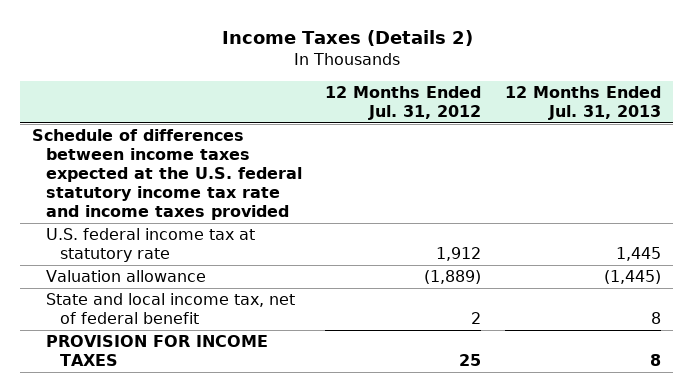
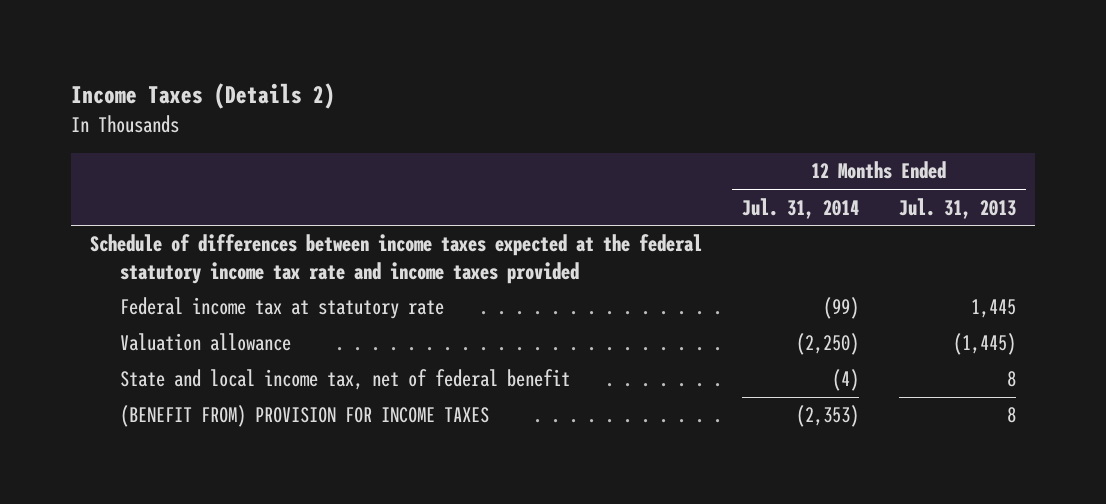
- | 12 Months Ended Jul. 31, 2012 | 12 Months Ended Jul. 31, 2013
+ | 12 Months Ended Jul. 31, 2014 | 12 Months Ended Jul. 31, 2013
- Schedule of differences between income taxes expected at the U.S. federal statutory income tax rate and income taxes provided
- U.S. federal income tax at statutory rate | 1,912 | 1,445
+ Schedule of differences between income taxes expected at the federal statutory income tax rate and income taxes provided
+ Federal income tax at statutory rate | (99) | 1,445
- PROVISION FOR INCOME TAXES | 25 | 8
+ (BENEFIT FROM) PROVISION FOR INCOME TAXES | (2,353) | 8

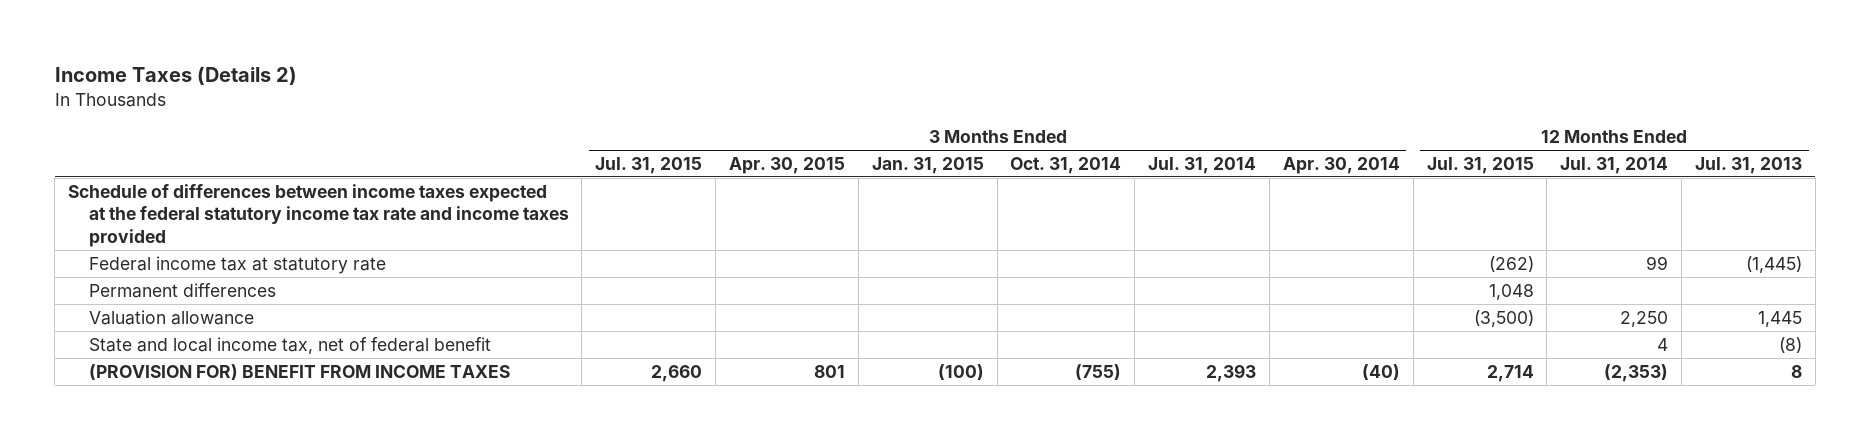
- | 12 Months Ended Jul. 31, 2014 | 12 Months Ended Jul. 31, 2013
+ | 3 Months Ended Jul. 31, 2015 | 3 Months Ended Apr. 30, 2015 | 3 Months Ended Jan. 31, 2015 | 3 Months Ended Oct. 31, 2014 | 3 Months Ended Jul. 31, 2014 | 3 Months Ended Apr. 30, 2014 | 12 Months Ended Jul. 31, 2015 | 12 Months Ended Jul. 31, 2014 | 12 Months Ended Jul. 31, 2013
- Federal income tax at statutory rate | (99) | 1,445
- Valuation allowance | (2,250) | (1,445)
- State and local income tax, net of federal benefit | (4) | 8
- (BENEFIT FROM) PROVISION FOR INCOME TAXES | (2,353) | 8
+ Federal income tax at statutory rate | | | | | | | (262) | 99 | (1,445)
+ Permanent differences | | | | | | | 1,048 | |
+ Valuation allowance | | | | | | | (3,500) | 2,250 | 1,445
+ State and local income tax, net of federal benefit | | | | | | | | 4 | (8)
+ (PROVISION FOR) BENEFIT FROM INCOME TAXES | 2,660 | 801 | (100) | (755) | 2,393 | (40) | 2,714 | (2,353) | 8

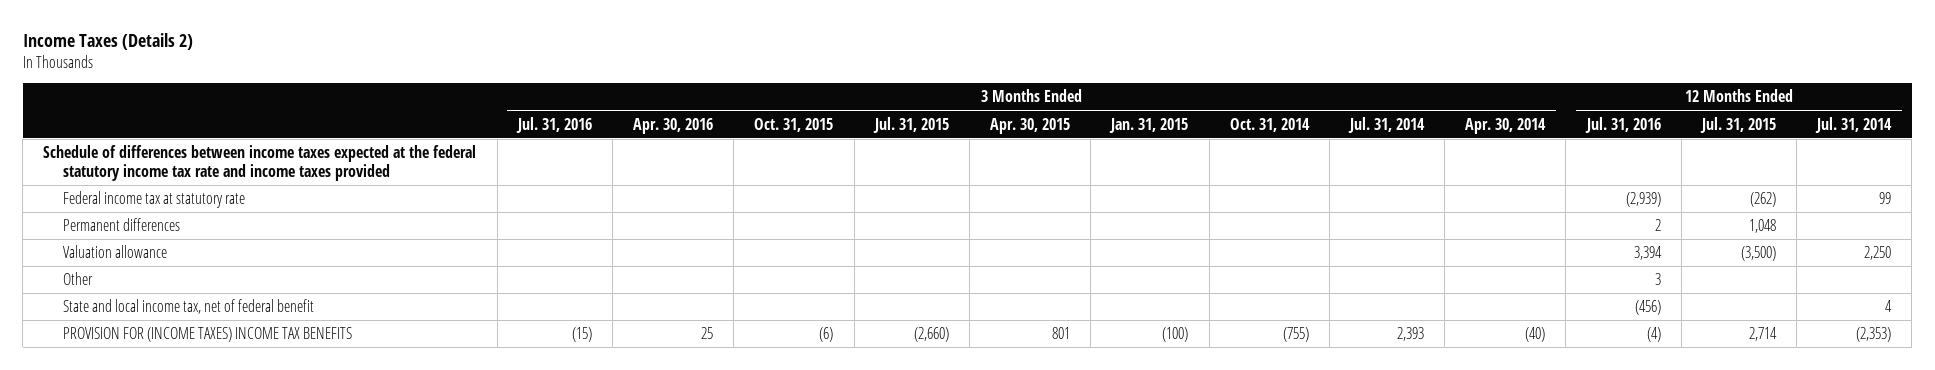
- | 3 Months Ended Jul. 31, 2015 | 3 Months Ended Apr. 30, 2015 | 3 Months Ended Jan. 31, 2015 | 3 Months Ended Oct. 31, 2014 | 3 Months Ended Jul. 31, 2014 | 3 Months Ended Apr. 30, 2014 | 12 Months Ended Jul. 31, 2015 | 12 Months Ended Jul. 31, 2014 | 12 Months Ended Jul. 31, 2013
+ | 3 Months Ended Jul. 31, 2016 | 3 Months Ended Apr. 30, 2016 | 3 Months Ended Oct. 31, 2015 | 3 Months Ended Jul. 31, 2015 | 3 Months Ended Apr. 30, 2015 | 3 Months Ended Jan. 31, 2015 | 3 Months Ended Oct. 31, 2014 | 3 Months Ended Jul. 31, 2014 | 3 Months Ended Apr. 30, 2014 | 12 Months Ended Jul. 31, 2016 | 12 Months Ended Jul. 31, 2015 | 12 Months Ended Jul. 31, 2014
+ Other | | | | | | | | | | 3 | |
- (PROVISION FOR) BENEFIT FROM INCOME TAXES | 2,660 | 801 | (100) | (755) | 2,393 | (40) | 2,714 | (2,353) | 8
+ PROVISION FOR (INCOME TAXES) INCOME TAX BENEFITS | (15) | 25 | (6) | (2,660) | 801 | (100) | (755) | 2,393 | (40) | (4) | 2,714 | (2,353)

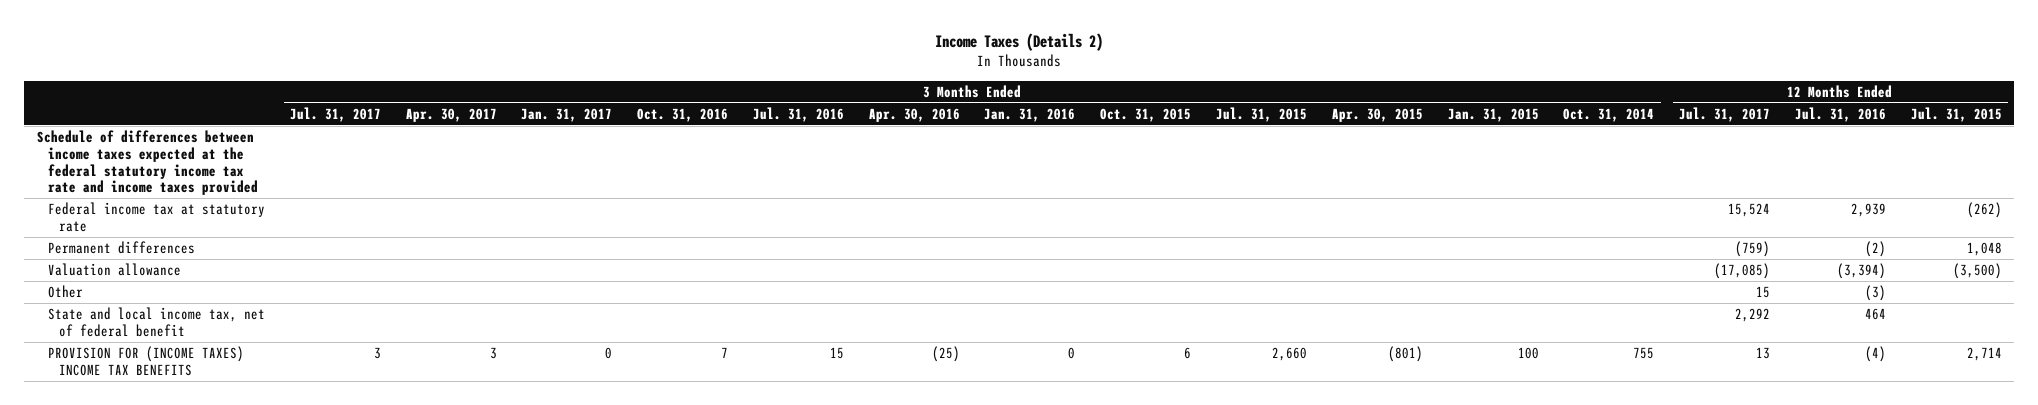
- | 3 Months Ended Jul. 31, 2016 | 3 Months Ended Apr. 30, 2016 | 3 Months Ended Oct. 31, 2015 | 3 Months Ended Jul. 31, 2015 | 3 Months Ended Apr. 30, 2015 | 3 Months Ended Jan. 31, 2015 | 3 Months Ended Oct. 31, 2014 | 3 Months Ended Jul. 31, 2014 | 3 Months Ended Apr. 30, 2014 | 12 Months Ended Jul. 31, 2016 | 12 Months Ended Jul. 31, 2015 | 12 Months Ended Jul. 31, 2014
+ | 3 Months Ended Jul. 31, 2017 | 3 Months Ended Apr. 30, 2017 | 3 Months Ended Jan. 31, 2017 | 3 Months Ended Oct. 31, 2016 | 3 Months Ended Jul. 31, 2016 | 3 Months Ended Apr. 30, 2016 | 3 Months Ended Jan. 31, 2016 | 3 Months Ended Oct. 31, 2015 | 3 Months Ended Jul. 31, 2015 | 3 Months Ended Apr. 30, 2015 | 3 Months Ended Jan. 31, 2015 | 3 Months Ended Oct. 31, 2014 | 12 Months Ended Jul. 31, 2017 | 12 Months Ended Jul. 31, 2016 | 12 Months Ended Jul. 31, 2015
- Federal income tax at statutory rate | | | | | | | | | | (2,939) | (262) | 99
- Permanent differences | | | | | | | | | | 2 | 1,048 |
- Valuation allowance | | | | | | | | | | 3,394 | (3,500) | 2,250
- Other | | | | | | | | | | 3 | |
- State and local income tax, net of federal benefit | | | | | | | | | | (456) | | 4
- PROVISION FOR (INCOME TAXES) INCOME TAX BENEFITS | (15) | 25 | (6) | (2,660) | 801 | (100) | (755) | 2,393 | (40) | (4) | 2,714 | (2,353)
+ Federal income tax at statutory rate | | | | | | | | | | | | | 15,524 | 2,939 | (262)
+ Permanent differences | | | | | | | | | | | | | (759) | (2) | 1,048
+ Valuation allowance | | | | | | | | | | | | | (17,085) | (3,394) | (3,500)
+ Other | | | | | | | | | | | | | 15 | (3) |
+ State and local income tax, net of federal benefit | | | | | | | | | | | | | 2,292 | 464 |
+ PROVISION FOR (INCOME TAXES) INCOME TAX BENEFITS | 3 | 3 | 0 | 7 | 15 | (25) | 0 | 6 | 2,660 | (801) | 100 | 755 | 13 | (4) | 2,714

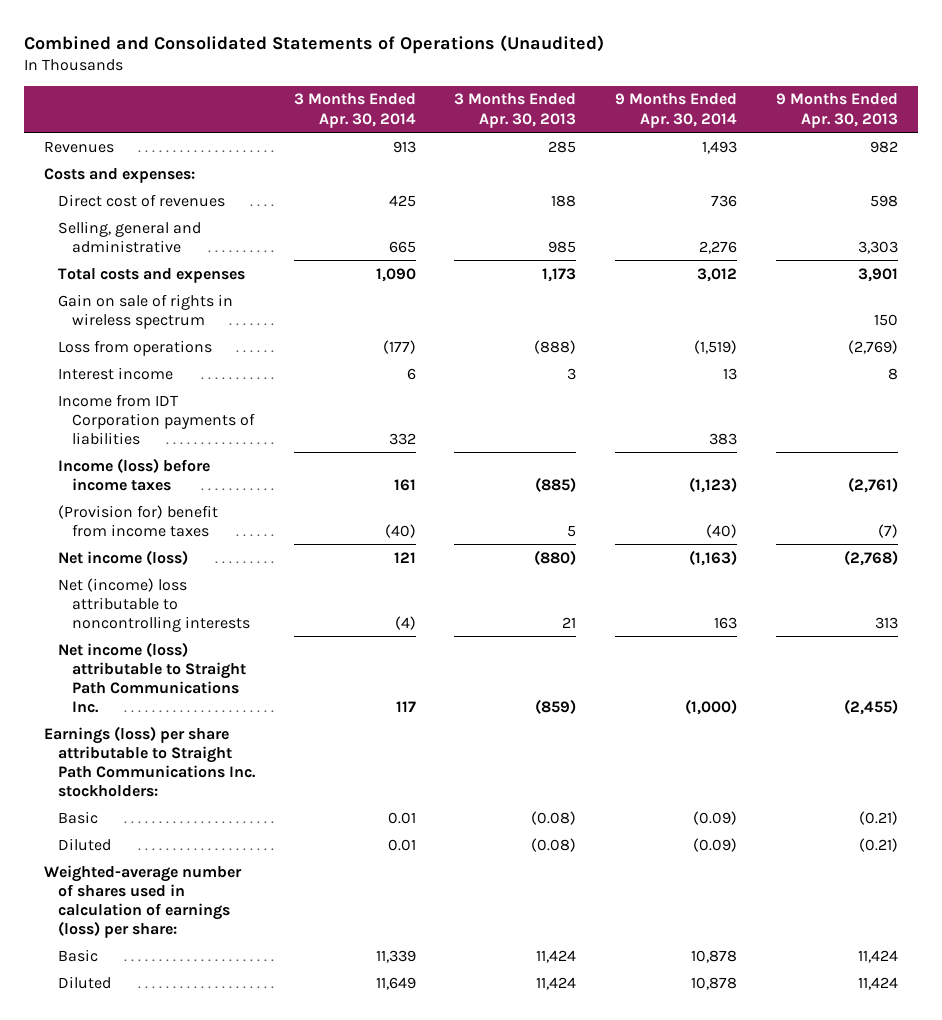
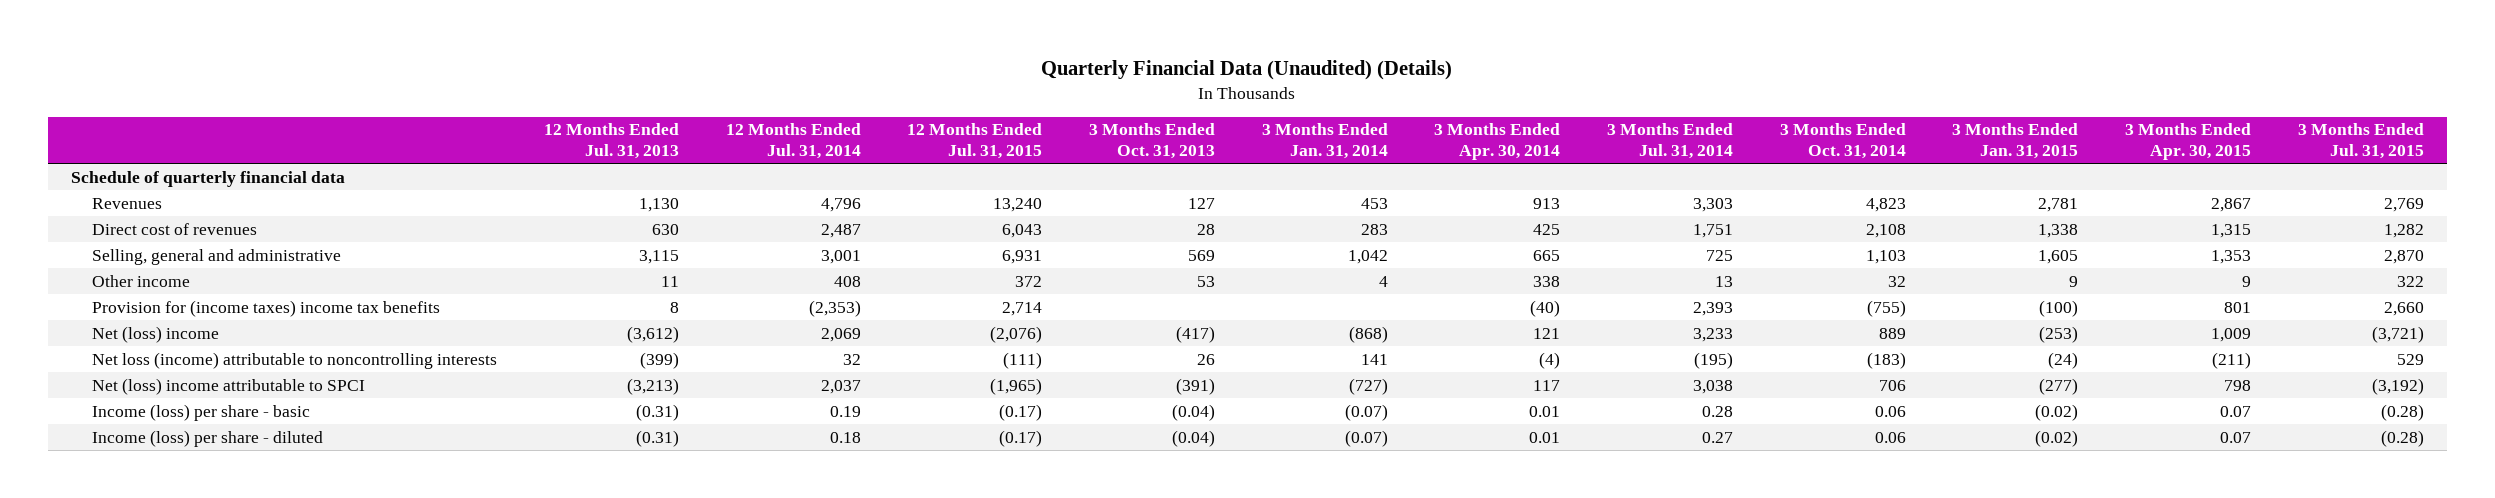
- Combined and Consolidated Statements of Operations (Unaudited)
+ Quarterly Financial Data (Unaudited) (Details)
- | 3 Months Ended Apr. 30, 2014 | 3 Months Ended Apr. 30, 2013 | 9 Months Ended Apr. 30, 2014 | 9 Months Ended Apr. 30, 2013
+ | 12 Months Ended Jul. 31, 2013 | 12 Months Ended Jul. 31, 2014 | 12 Months Ended Jul. 31, 2015 | 3 Months Ended Oct. 31, 2013 | 3 Months Ended Jan. 31, 2014 | 3 Months Ended Apr. 30, 2014 | 3 Months Ended Jul. 31, 2014 | 3 Months Ended Oct. 31, 2014 | 3 Months Ended Jan. 31, 2015 | 3 Months Ended Apr. 30, 2015 | 3 Months Ended Jul. 31, 2015
+ Schedule of quarterly financial data
- Costs and expenses:
- Total costs and expenses | 1,090 | 1,173 | 3,012 | 3,901
- Gain on sale of rights in wireless spectrum | | | | 150
- Loss from operations | (177) | (888) | (1,519) | (2,769)
- Interest income | 6 | 3 | 13 | 8
- Income from IDT Corporation payments of liabilities | 332 | | 383 |
- Income (loss) before income taxes | 161 | (885) | (1,123) | (2,761)
- (Provision for) benefit from income taxes | (40) | 5 | (40) | (7)
- Net income (loss) | 121 | (880) | (1,163) | (2,768)
- Net (income) loss attributable to noncontrolling interests | (4) | 21 | 163 | 313
- Net income (loss) attributable to Straight Path Communications Inc. | 117 | (859) | (1,000) | (2,455)
- Earnings (loss) per share attributable to Straight Path Communications Inc. stockholders:
- Basic | 0.01 | (0.08) | (0.09) | (0.21)
- Diluted | 0.01 | (0.08) | (0.09) | (0.21)
- Weighted-average number of shares used in calculation of earnings (loss) per share:
- Basic | 11,339 | 11,424 | 10,878 | 11,424
- Diluted | 11,649 | 11,424 | 10,878 | 11,424
+ Other income | 11 | 408 | 372 | 53 | 4 | 338 | 13 | 32 | 9 | 9 | 322
+ Provision for (income taxes) income tax benefits | 8 | (2,353) | 2,714 | | | (40) | 2,393 | (755) | (100) | 801 | 2,660
+ Net (loss) income | (3,612) | 2,069 | (2,076) | (417) | (868) | 121 | 3,233 | 889 | (253) | 1,009 | (3,721)
+ Net loss (income) attributable to noncontrolling interests | (399) | 32 | (111) | 26 | 141 | (4) | (195) | (183) | (24) | (211) | 529
+ Net (loss) income attributable to SPCI | (3,213) | 2,037 | (1,965) | (391) | (727) | 117 | 3,038 | 706 | (277) | 798 | (3,192)
+ Income (loss) per share - basic | (0.31) | 0.19 | (0.17) | (0.04) | (0.07) | 0.01 | 0.28 | 0.06 | (0.02) | 0.07 | (0.28)
+ Income (loss) per share - diluted | (0.31) | 0.18 | (0.17) | (0.04) | (0.07) | 0.01 | 0.27 | 0.06 | (0.02) | 0.07 | (0.28)

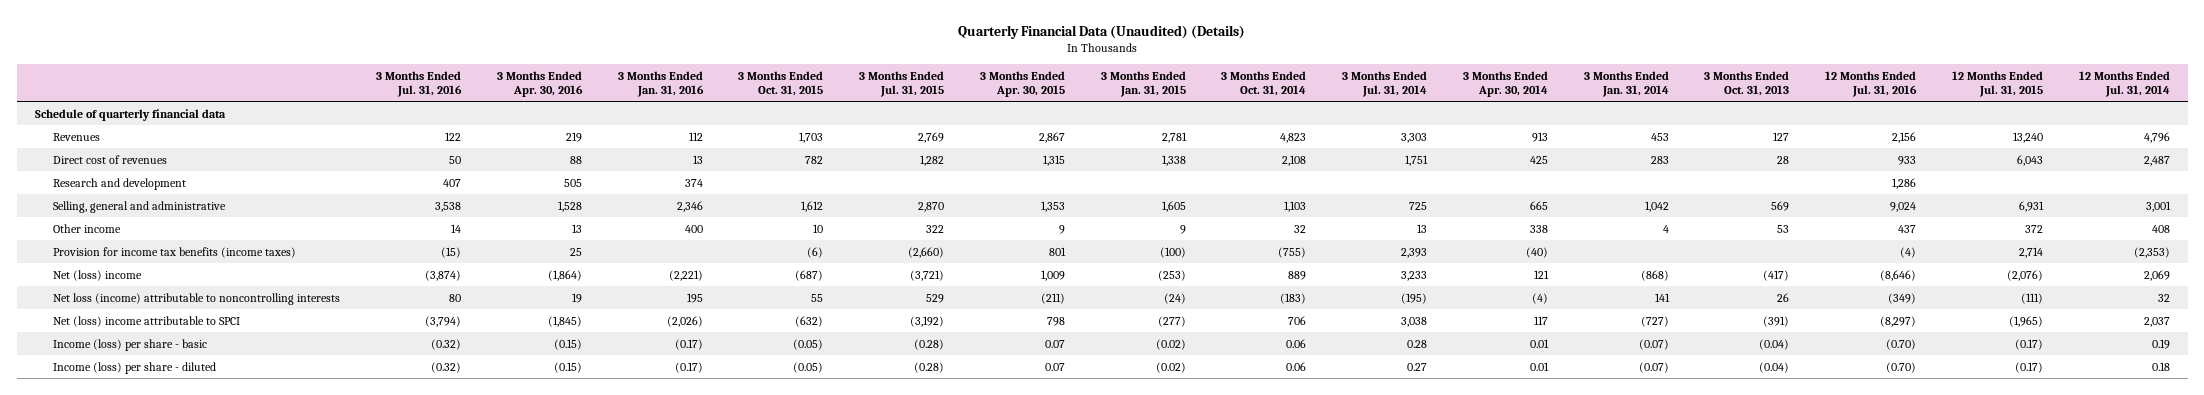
- | 12 Months Ended Jul. 31, 2013 | 12 Months Ended Jul. 31, 2014 | 12 Months Ended Jul. 31, 2015 | 3 Months Ended Oct. 31, 2013 | 3 Months Ended Jan. 31, 2014 | 3 Months Ended Apr. 30, 2014 | 3 Months Ended Jul. 31, 2014 | 3 Months Ended Oct. 31, 2014 | 3 Months Ended Jan. 31, 2015 | 3 Months Ended Apr. 30, 2015 | 3 Months Ended Jul. 31, 2015
+ | 3 Months Ended Jul. 31, 2016 | 3 Months Ended Apr. 30, 2016 | 3 Months Ended Jan. 31, 2016 | 3 Months Ended Oct. 31, 2015 | 3 Months Ended Jul. 31, 2015 | 3 Months Ended Apr. 30, 2015 | 3 Months Ended Jan. 31, 2015 | 3 Months Ended Oct. 31, 2014 | 3 Months Ended Jul. 31, 2014 | 3 Months Ended Apr. 30, 2014 | 3 Months Ended Jan. 31, 2014 | 3 Months Ended Oct. 31, 2013 | 12 Months Ended Jul. 31, 2016 | 12 Months Ended Jul. 31, 2015 | 12 Months Ended Jul. 31, 2014
+ Research and development | 407 | 505 | 374 | | | | | | | | | | 1,286 | |
- Provision for (income taxes) income tax benefits | 8 | (2,353) | 2,714 | | | (40) | 2,393 | (755) | (100) | 801 | 2,660
+ Provision for income tax benefits (income taxes) | (15) | 25 | | (6) | (2,660) | 801 | (100) | (755) | 2,393 | (40) | | | (4) | 2,714 | (2,353)

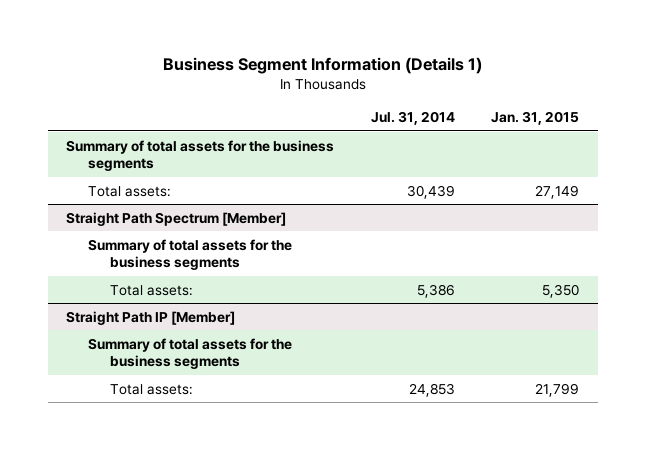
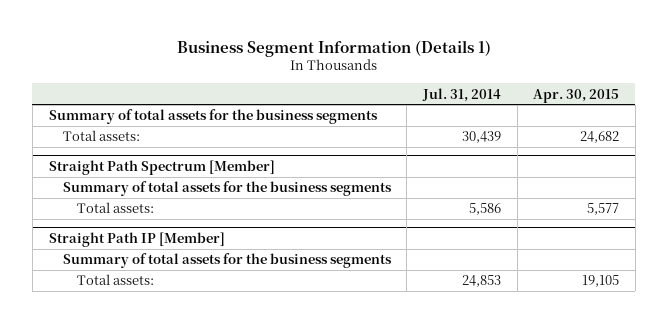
- | Jul. 31, 2014 | Jan. 31, 2015
+ | Jul. 31, 2014 | Apr. 30, 2015
@ Straight Path Spectrum [Member]
- Total assets: | 5,386 | 5,350
+ Total assets: | 5,586 | 5,577

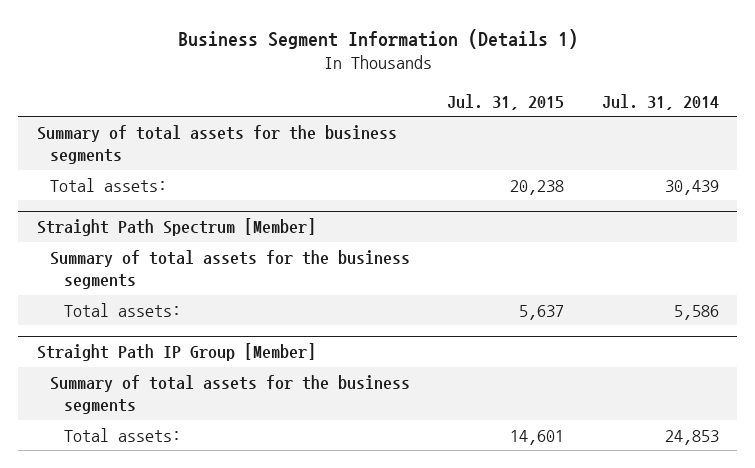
- | Jul. 31, 2014 | Apr. 30, 2015
+ | Jul. 31, 2015 | Jul. 31, 2014
- Straight Path IP [Member]
+ Straight Path IP Group [Member]

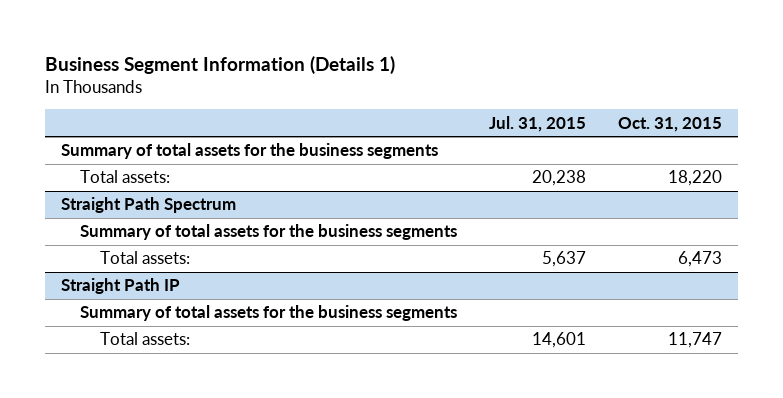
- | Jul. 31, 2015 | Jul. 31, 2014
+ | Jul. 31, 2015 | Oct. 31, 2015
- Straight Path Spectrum [Member]
+ Straight Path Spectrum
- Straight Path IP Group [Member]
+ Straight Path IP

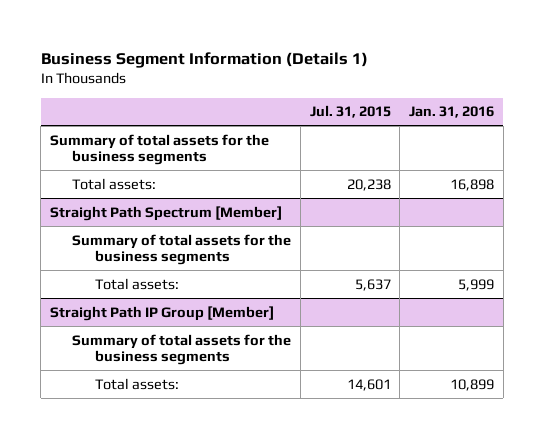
- | Jul. 31, 2015 | Oct. 31, 2015
+ | Jul. 31, 2015 | Jan. 31, 2016
- Straight Path Spectrum
+ Straight Path Spectrum [Member]
- Straight Path IP
+ Straight Path IP Group [Member]

